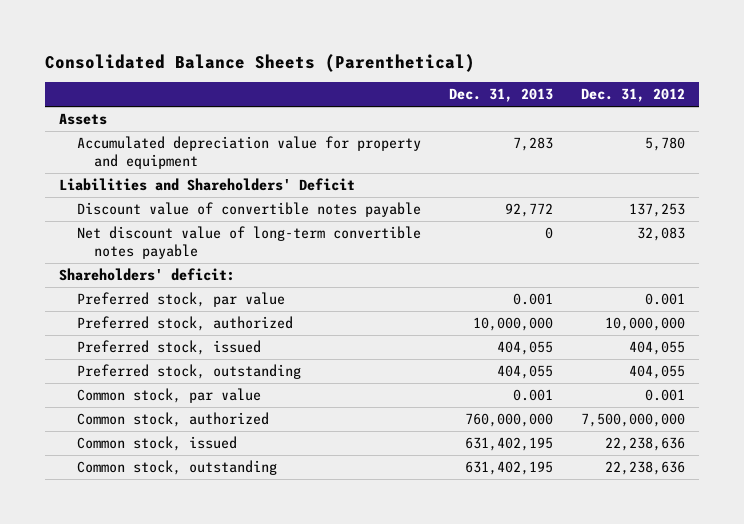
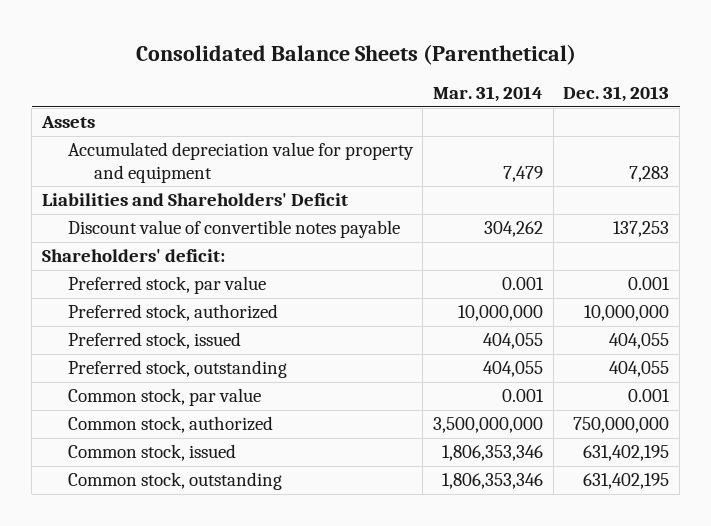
- | Dec. 31, 2013 | Dec. 31, 2012
+ | Mar. 31, 2014 | Dec. 31, 2013
- Discount value of convertible notes payable | 92,772 | 137,253
- Net discount value of long-term convertible notes payable | 0 | 32,083
+ Discount value of convertible notes payable | 304,262 | 137,253
- Common stock, authorized | 760,000,000 | 7,500,000,000
+ Common stock, authorized | 3,500,000,000 | 750,000,000

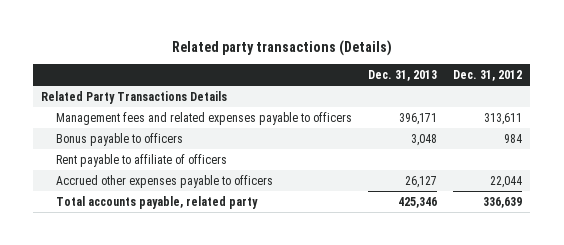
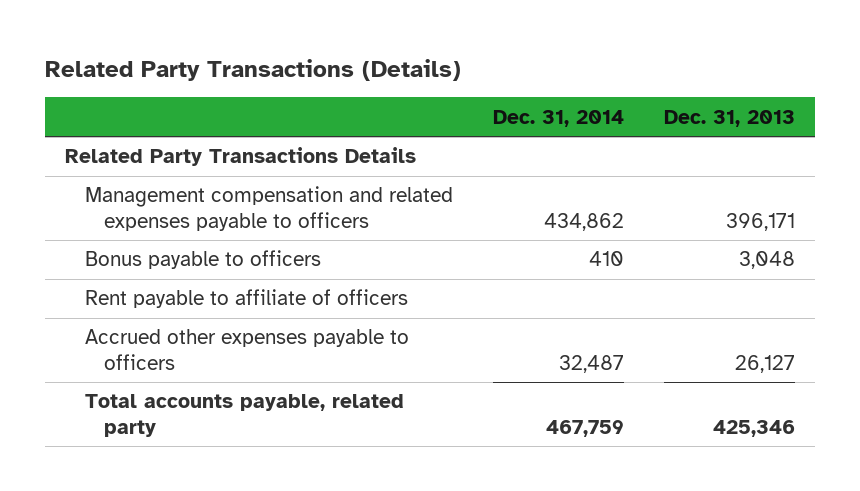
- Related party transactions (Details)
+ Related Party Transactions (Details)
- | Dec. 31, 2013 | Dec. 31, 2012
+ | Dec. 31, 2014 | Dec. 31, 2013
- Management fees and related expenses payable to officers | 396,171 | 313,611
+ Management compensation and related expenses payable to officers | 434,862 | 396,171

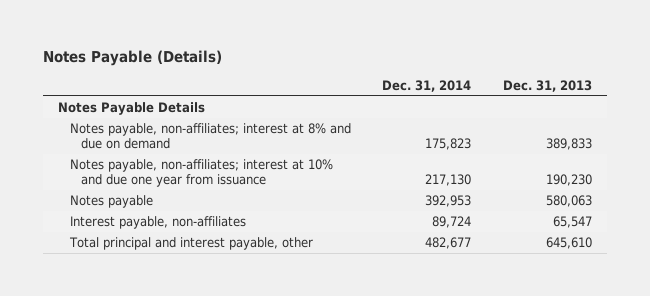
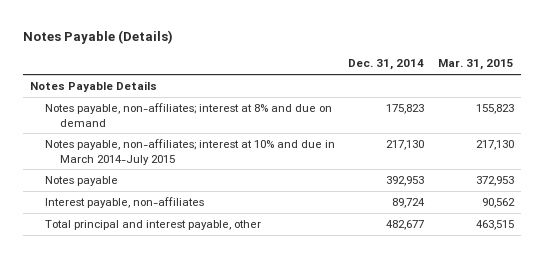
- | Dec. 31, 2014 | Dec. 31, 2013
+ | Dec. 31, 2014 | Mar. 31, 2015
- Notes payable, non-affiliates; interest at 10% and due one year from issuance | 217,130 | 190,230
+ Notes payable, non-affiliates; interest at 10% and due in March 2014-July 2015 | 217,130 | 217,130

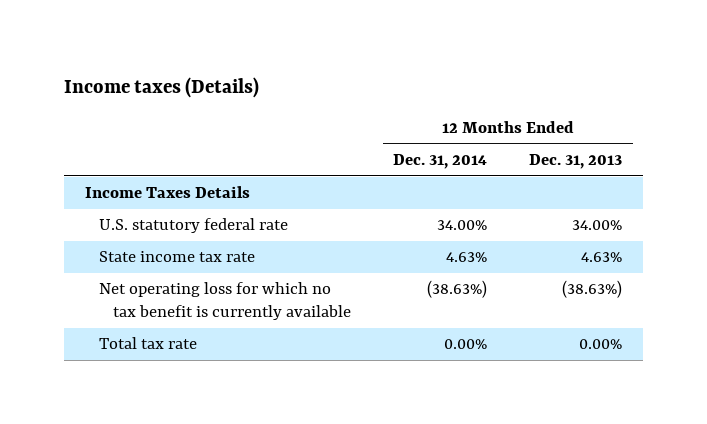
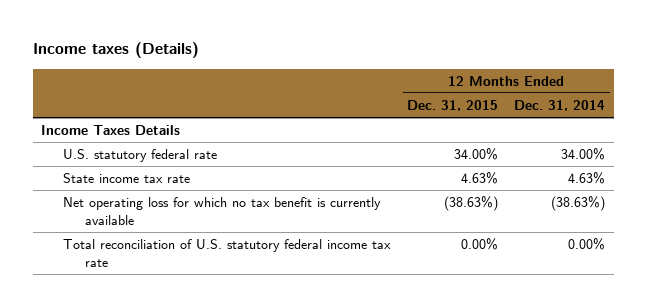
- | 12 Months Ended Dec. 31, 2014 | 12 Months Ended Dec. 31, 2013
+ | 12 Months Ended Dec. 31, 2015 | 12 Months Ended Dec. 31, 2014
- Total tax rate | 0.00% | 0.00%
+ Total reconciliation of U.S. statutory federal income tax rate | 0.00% | 0.00%

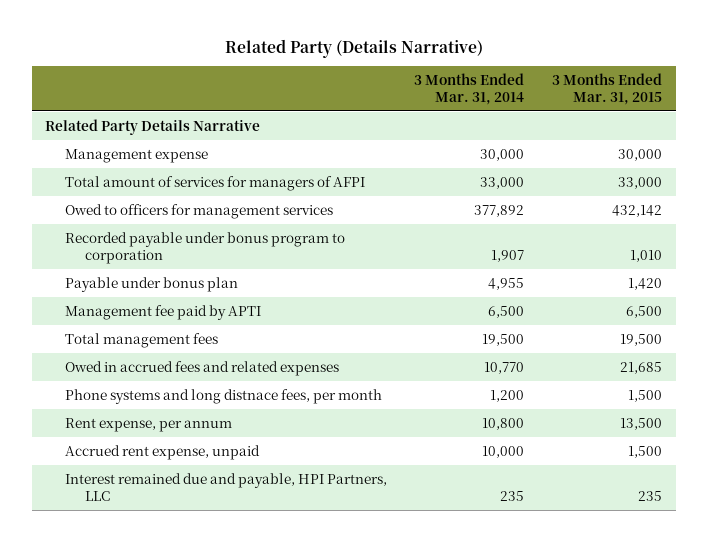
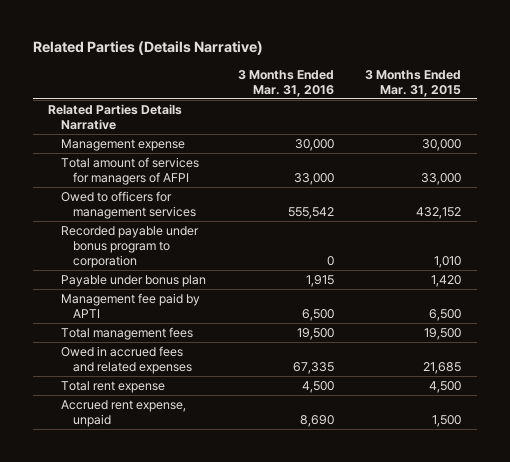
- Related Party (Details Narrative)
+ Related Parties (Details Narrative)
- | 3 Months Ended Mar. 31, 2014 | 3 Months Ended Mar. 31, 2015
+ | 3 Months Ended Mar. 31, 2016 | 3 Months Ended Mar. 31, 2015
- Related Party Details Narrative
+ Related Parties Details Narrative
- Owed to officers for management services | 377,892 | 432,142
+ Owed to officers for management services | 555,542 | 432,152
- Phone systems and long distnace fees, per month | 1,200 | 1,500
- Rent expense, per annum | 10,800 | 13,500
+ Total rent expense | 4,500 | 4,500
- Interest remained due and payable, HPI Partners, LLC | 235 | 235

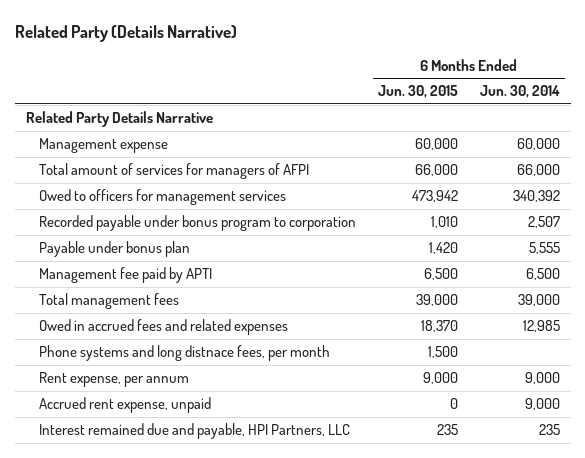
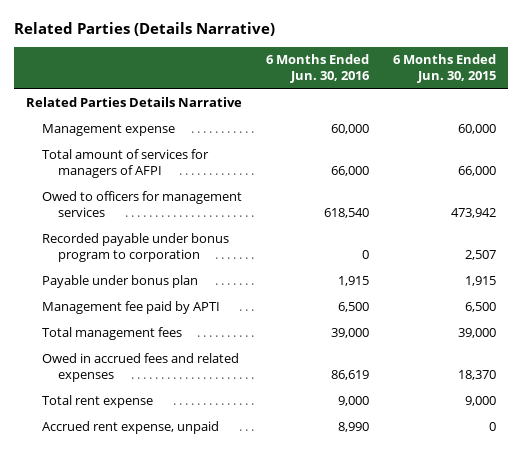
- Related Party (Details Narrative)
+ Related Parties (Details Narrative)
- | 6 Months Ended Jun. 30, 2015 | 6 Months Ended Jun. 30, 2014
+ | 6 Months Ended Jun. 30, 2016 | 6 Months Ended Jun. 30, 2015
- Related Party Details Narrative
+ Related Parties Details Narrative
- Recorded payable under bonus program to corporation | 1,010 | 2,507
- Payable under bonus plan | 1,420 | 5,555
+ Recorded payable under bonus program to corporation | 0 | 2,507
+ Payable under bonus plan | 1,915 | 1,915
- Phone systems and long distnace fees, per month | 1,500 |
- Rent expense, per annum | 9,000 | 9,000
+ Total rent expense | 9,000 | 9,000
- Interest remained due and payable, HPI Partners, LLC | 235 | 235

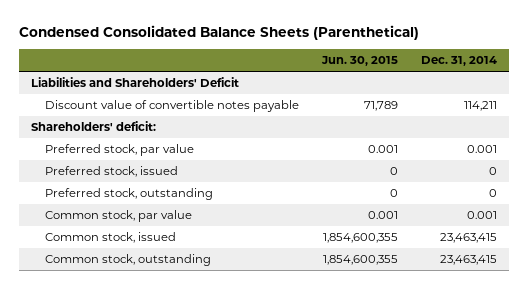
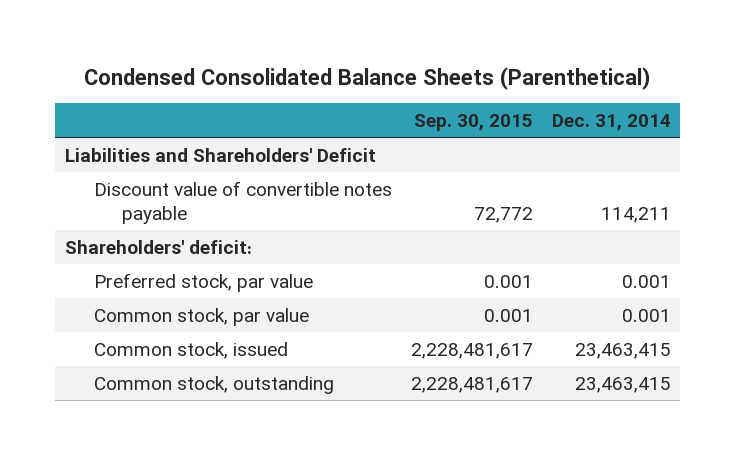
- | Jun. 30, 2015 | Dec. 31, 2014
+ | Sep. 30, 2015 | Dec. 31, 2014
- Preferred stock, issued | 0 | 0
- Preferred stock, outstanding | 0 | 0

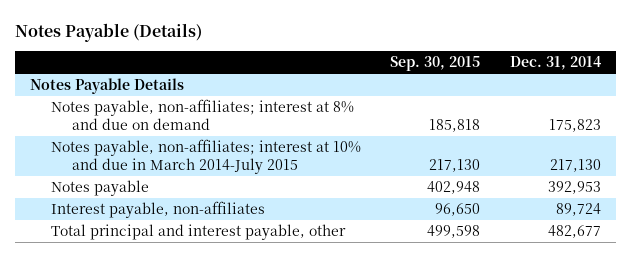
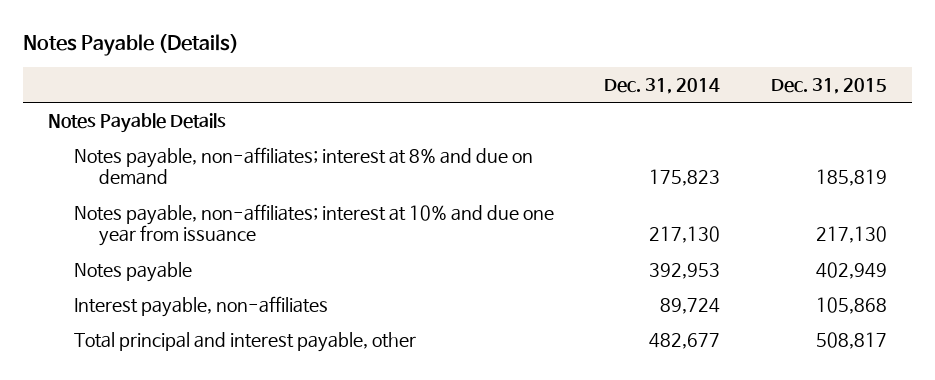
- | Sep. 30, 2015 | Dec. 31, 2014
+ | Dec. 31, 2014 | Dec. 31, 2015
- Notes payable, non-affiliates; interest at 10% and due in March 2014-July 2015 | 217,130 | 217,130
+ Notes payable, non-affiliates; interest at 10% and due one year from issuance | 217,130 | 217,130

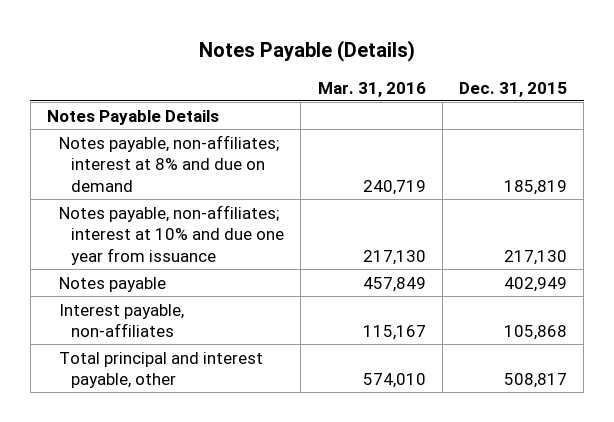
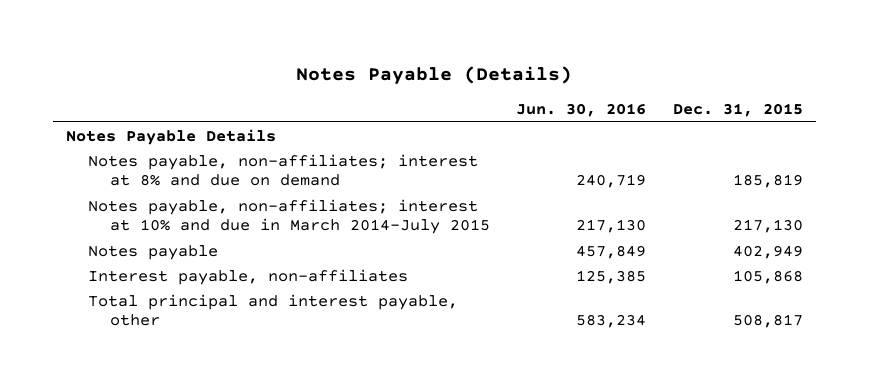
- | Mar. 31, 2016 | Dec. 31, 2015
+ | Jun. 30, 2016 | Dec. 31, 2015
- Notes payable, non-affiliates; interest at 10% and due one year from issuance | 217,130 | 217,130
+ Notes payable, non-affiliates; interest at 10% and due in March 2014-July 2015 | 217,130 | 217,130

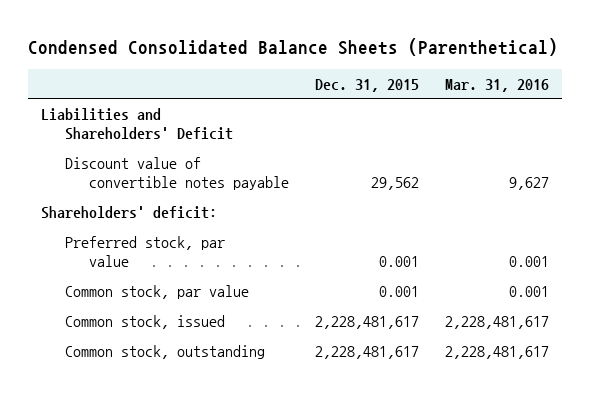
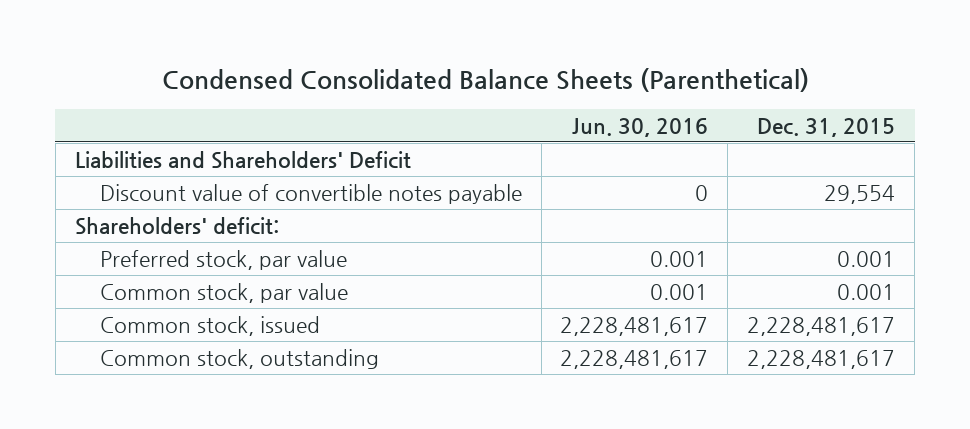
- | Dec. 31, 2015 | Mar. 31, 2016
+ | Jun. 30, 2016 | Dec. 31, 2015
- Discount value of convertible notes payable | 29,562 | 9,627
+ Discount value of convertible notes payable | 0 | 29,554

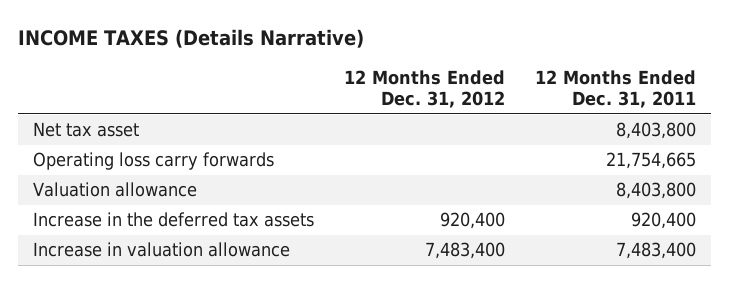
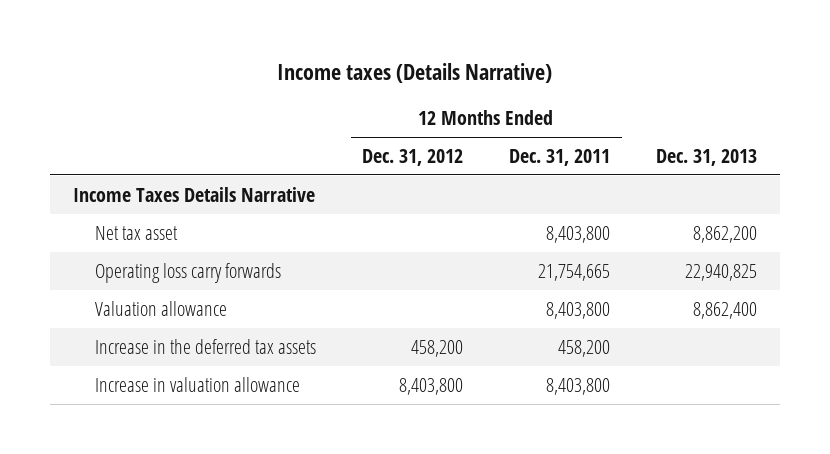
- INCOME TAXES (Details Narrative)
+ Income taxes (Details Narrative)
- | 12 Months Ended Dec. 31, 2012 | 12 Months Ended Dec. 31, 2011
+ | 12 Months Ended Dec. 31, 2012 | 12 Months Ended Dec. 31, 2011 | Dec. 31, 2013
+ Income Taxes Details Narrative
- Increase in the deferred tax assets | 920,400 | 920,400
- Increase in valuation allowance | 7,483,400 | 7,483,400
+ Increase in the deferred tax assets | 458,200 | 458,200 |
+ Increase in valuation allowance | 8,403,800 | 8,403,800 |

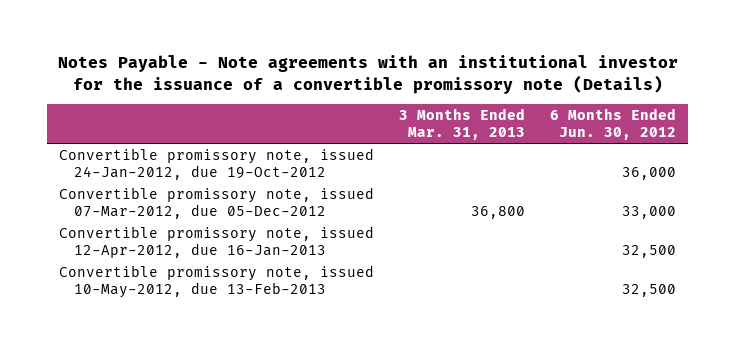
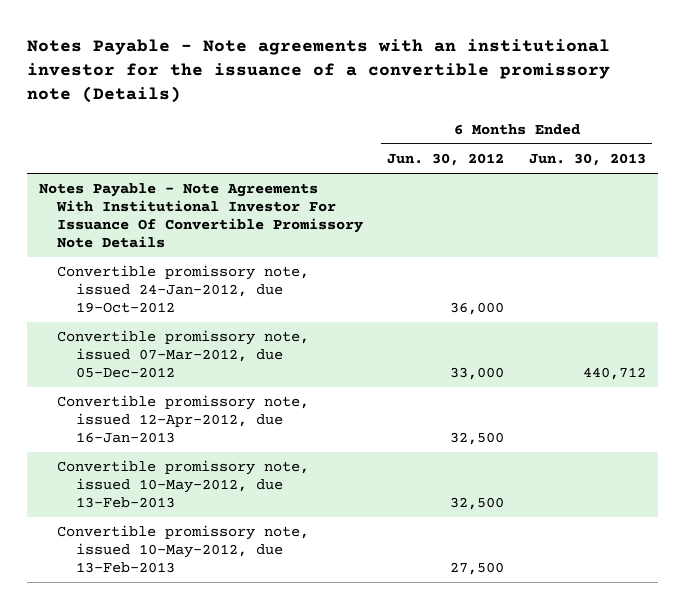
- | 3 Months Ended Mar. 31, 2013 | 6 Months Ended Jun. 30, 2012
+ | 6 Months Ended Jun. 30, 2012 | 6 Months Ended Jun. 30, 2013
+ Notes Payable - Note Agreements With Institutional Investor For Issuance Of Convertible Promissory Note Details
+ Convertible promissory note, issued 10-May-2012, due 13-Feb-2013 | 27,500 |

